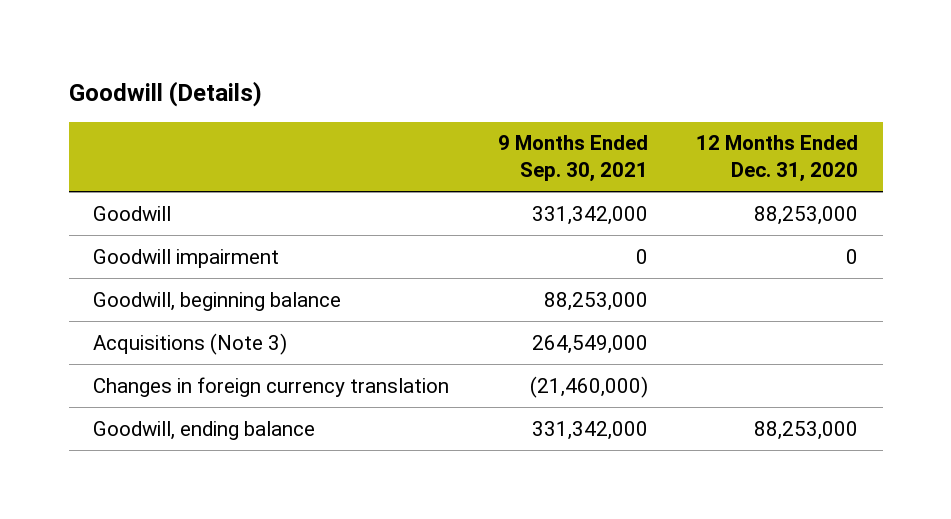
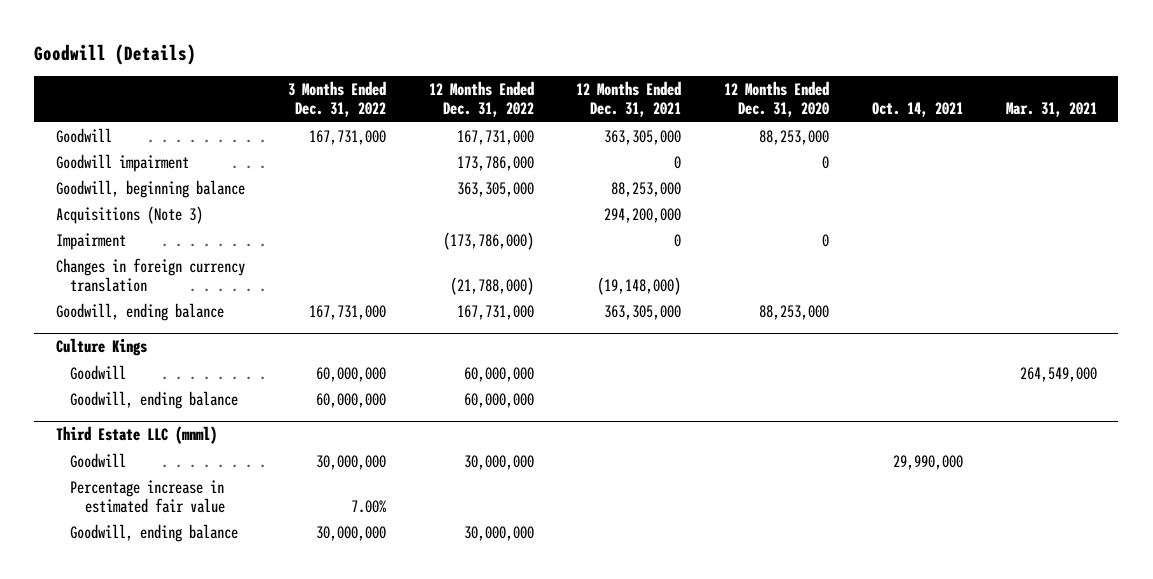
- | 9 Months Ended Sep. 30, 2021 | 12 Months Ended Dec. 31, 2020
+ | 3 Months Ended Dec. 31, 2022 | 12 Months Ended Dec. 31, 2022 | 12 Months Ended Dec. 31, 2021 | 12 Months Ended Dec. 31, 2020 | Oct. 14, 2021 | Mar. 31, 2021
+ Impairment | | (173,786,000) | 0 | 0 | |
+ Culture Kings
+ Goodwill | 60,000,000 | 60,000,000 | | | | 264,549,000
+ Goodwill, ending balance | 60,000,000 | 60,000,000 | | | |
+ Third Estate LLC (mnml)
+ Goodwill | 30,000,000 | 30,000,000 | | | 29,990,000 |
+ Percentage increase in estimated fair value | 7.00% | | | | |
+ Goodwill, ending balance | 30,000,000 | 30,000,000 | | | |

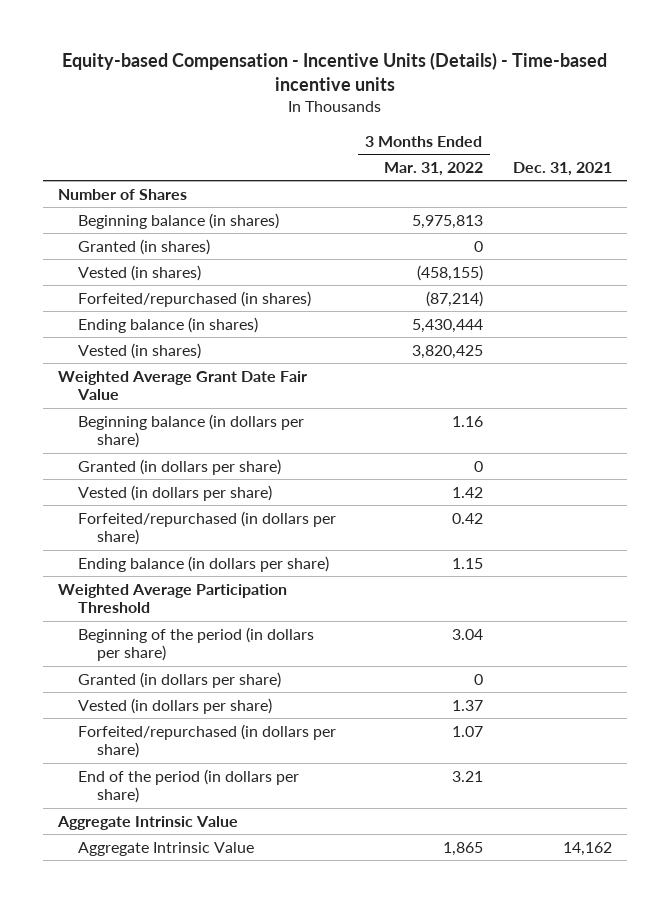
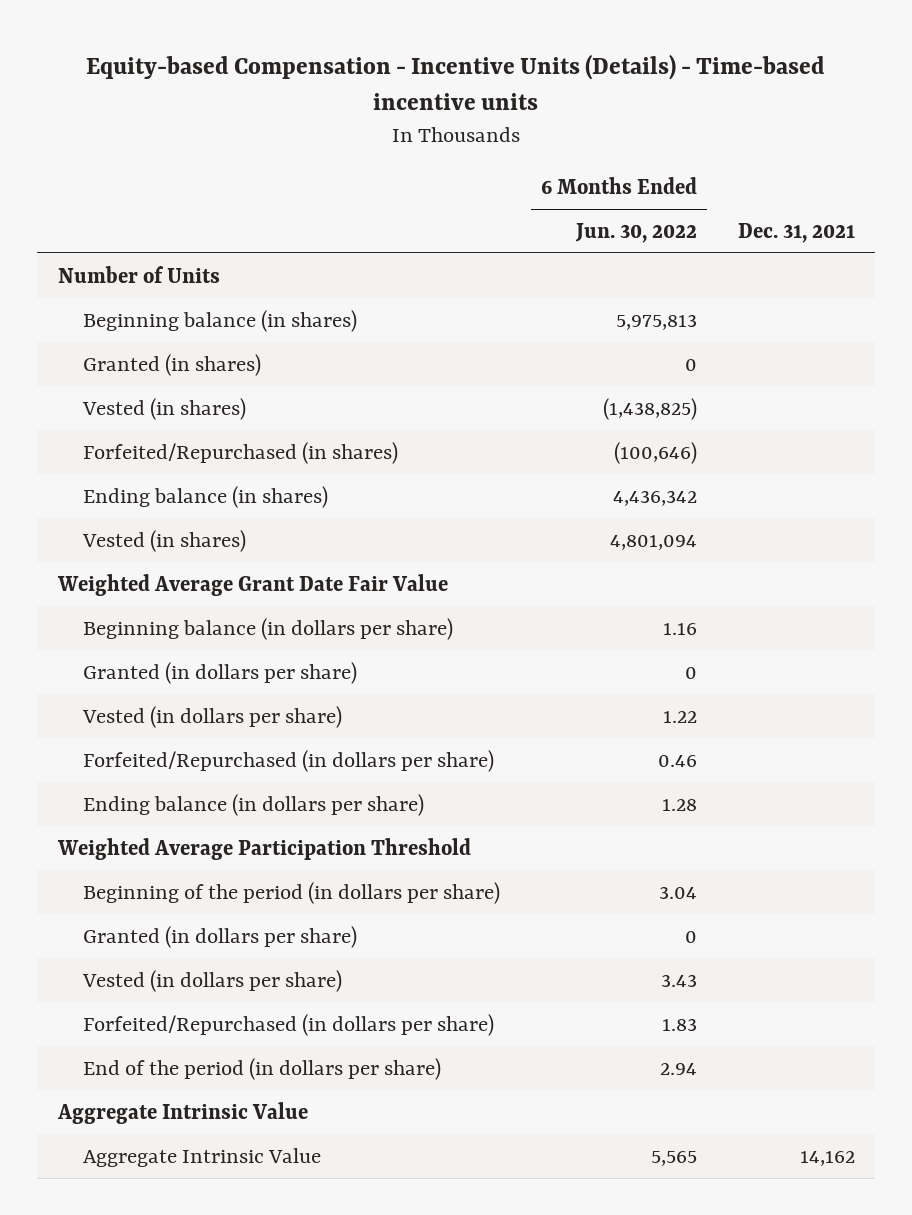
- | 3 Months Ended Mar. 31, 2022 | Dec. 31, 2021
+ | 6 Months Ended Jun. 30, 2022 | Dec. 31, 2021
- Number of Shares
+ Number of Units
- Forfeited/repurchased (in shares) | (87,214) |
+ Forfeited/Repurchased (in shares) | (100,646) |
- Forfeited/repurchased (in dollars per share) | 0.42 |
+ Forfeited/Repurchased (in dollars per share) | 0.46 |
- Forfeited/repurchased (in dollars per share) | 1.07 |
+ Forfeited/Repurchased (in dollars per share) | 1.83 |

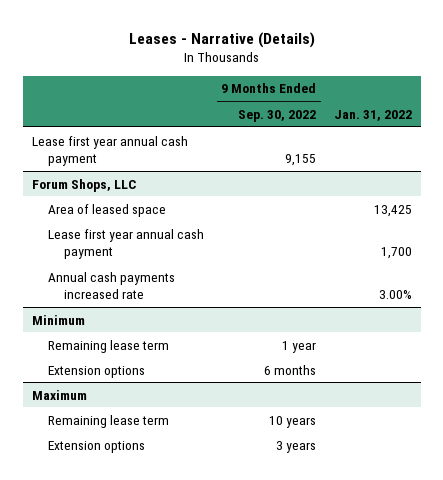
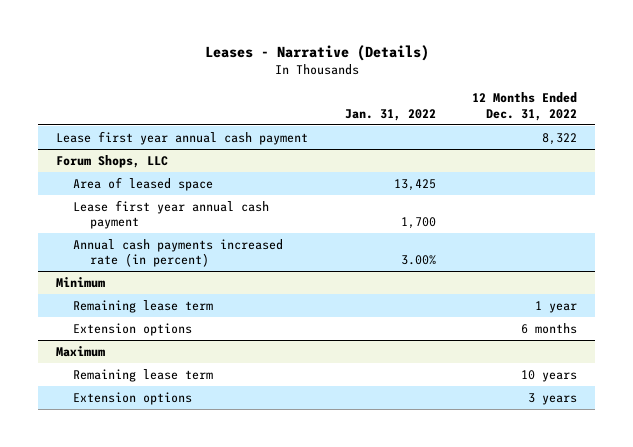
- | 9 Months Ended Sep. 30, 2022 | Jan. 31, 2022
+ | Jan. 31, 2022 | 12 Months Ended Dec. 31, 2022
@ Forum Shops, LLC
- Annual cash payments increased rate | | 3.00%
+ Annual cash payments increased rate (in percent) | 3.00% |

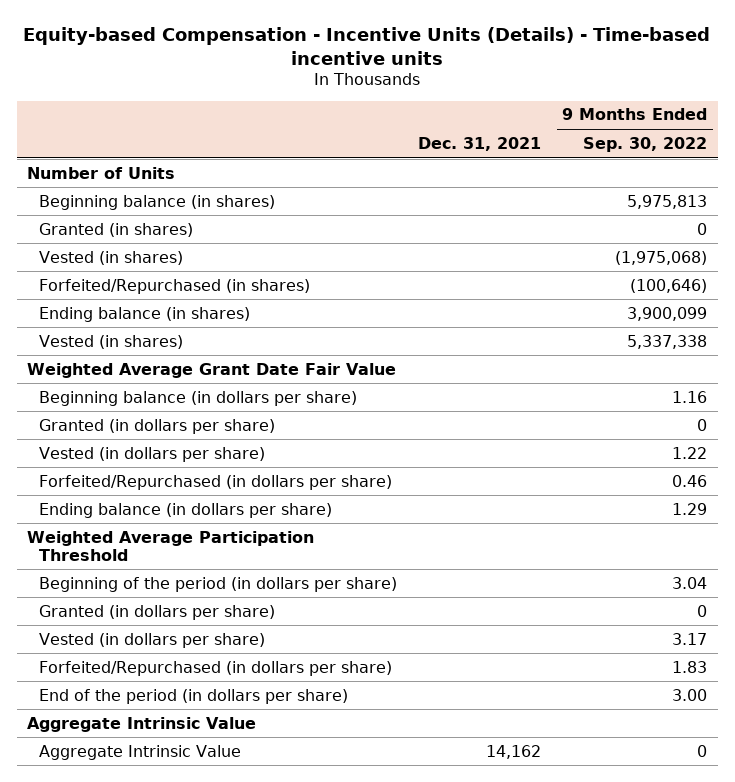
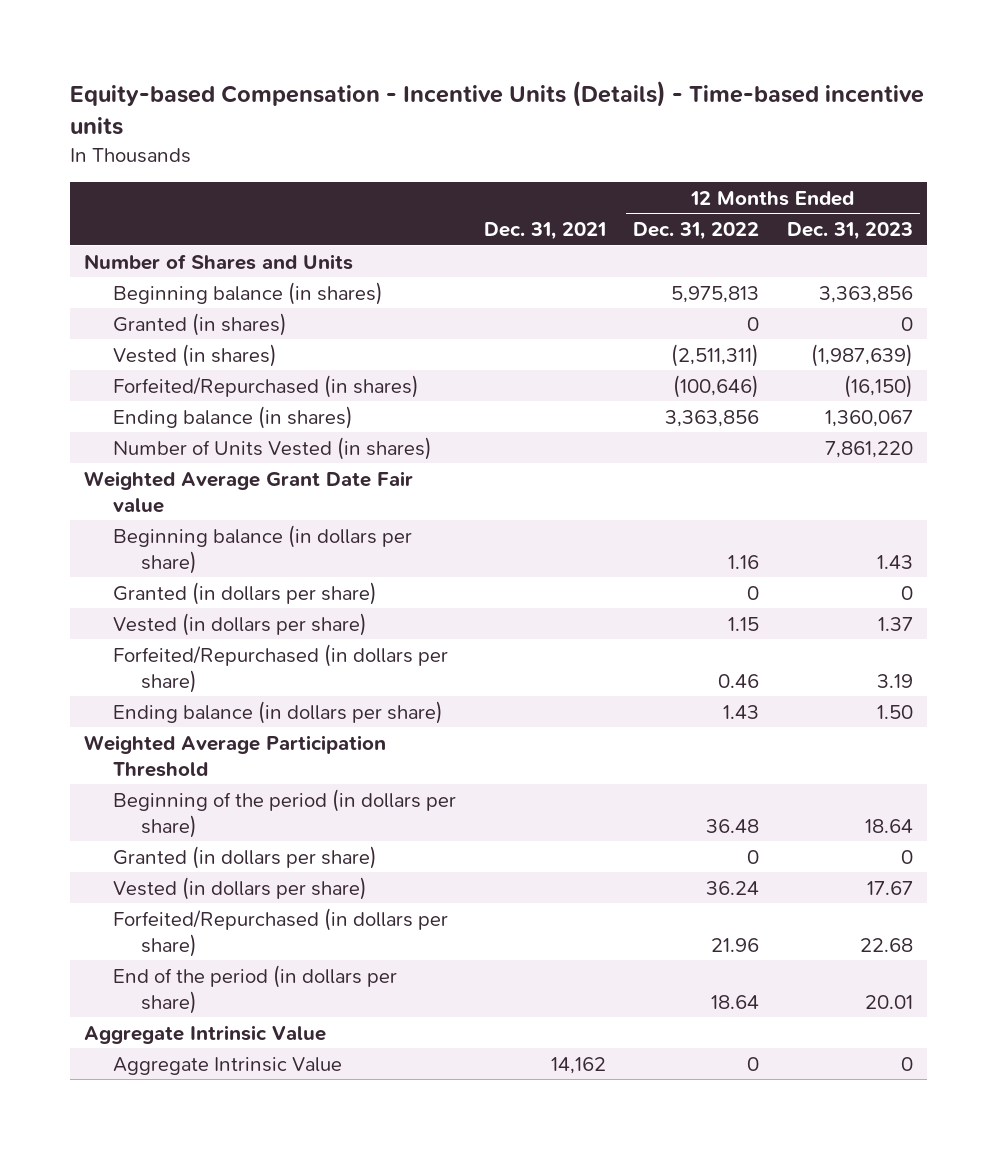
- | Dec. 31, 2021 | 9 Months Ended Sep. 30, 2022
+ | Dec. 31, 2021 | 12 Months Ended Dec. 31, 2022 | 12 Months Ended Dec. 31, 2023
- Number of Units
+ Number of Shares and Units
- Vested (in shares) | | 5,337,338
- Weighted Average Grant Date Fair Value
+ Number of Units Vested (in shares) | | | 7,861,220
+ Weighted Average Grant Date Fair value

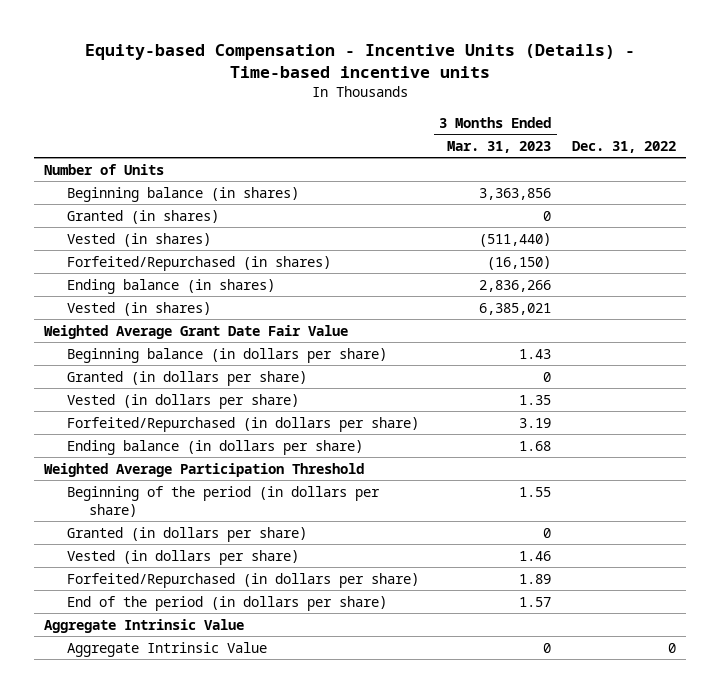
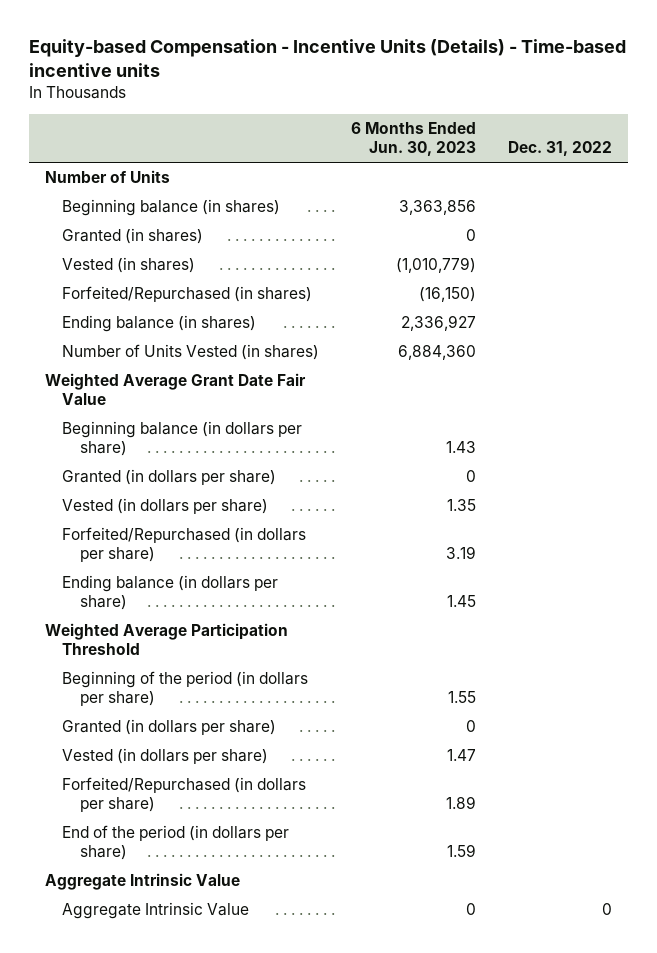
- | 3 Months Ended Mar. 31, 2023 | Dec. 31, 2022
+ | 6 Months Ended Jun. 30, 2023 | Dec. 31, 2022
- Vested (in shares) | 6,385,021 |
+ Number of Units Vested (in shares) | 6,884,360 |

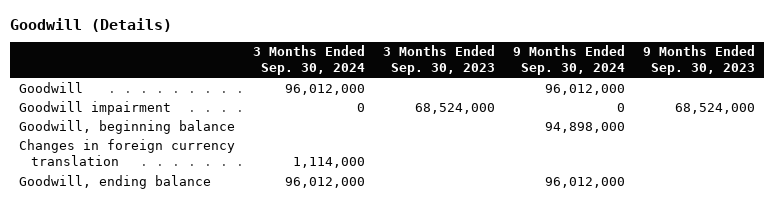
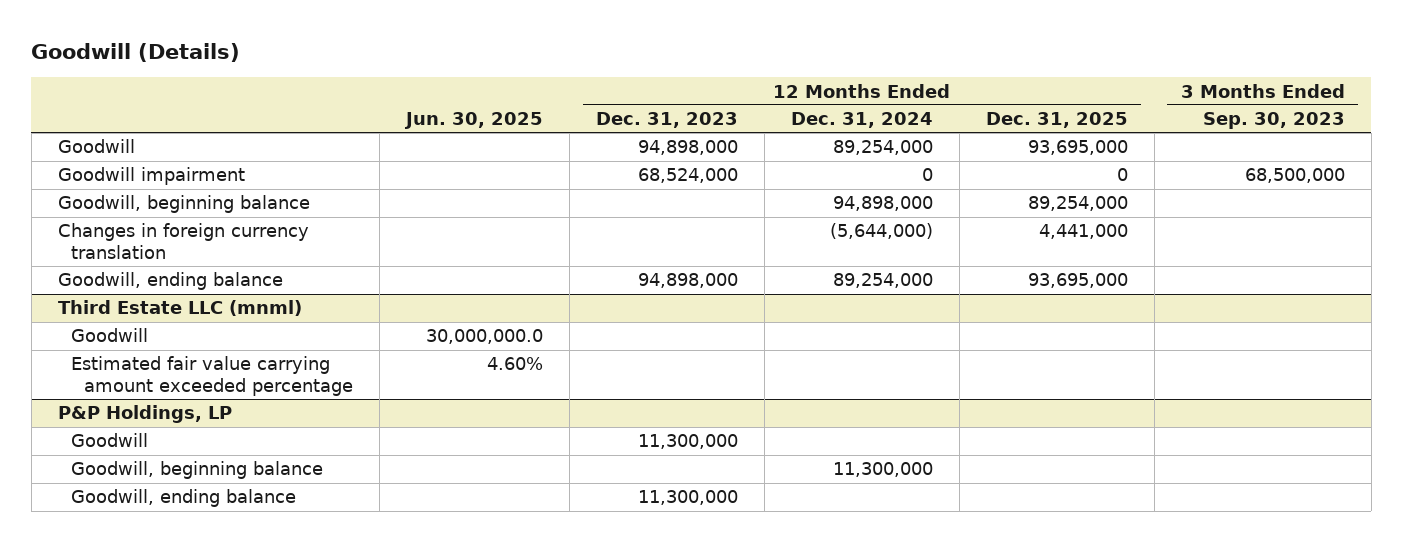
- | 3 Months Ended Sep. 30, 2024 | 3 Months Ended Sep. 30, 2023 | 9 Months Ended Sep. 30, 2024 | 9 Months Ended Sep. 30, 2023
+ | Jun. 30, 2025 | 12 Months Ended Dec. 31, 2023 | 12 Months Ended Dec. 31, 2024 | 12 Months Ended Dec. 31, 2025 | 3 Months Ended Sep. 30, 2023
- Goodwill impairment | 0 | 68,524,000 | 0 | 68,524,000
+ Goodwill impairment | | 68,524,000 | 0 | 0 | 68,500,000
+ Third Estate LLC (mnml)
+ Goodwill | 30,000,000.0 | | | |
+ Estimated fair value carrying amount exceeded percentage | 4.60% | | | |
+ P&P Holdings, LP
+ Goodwill | | 11,300,000 | | |
+ Goodwill, beginning balance | | | 11,300,000 | |
+ Goodwill, ending balance | | 11,300,000 | | |

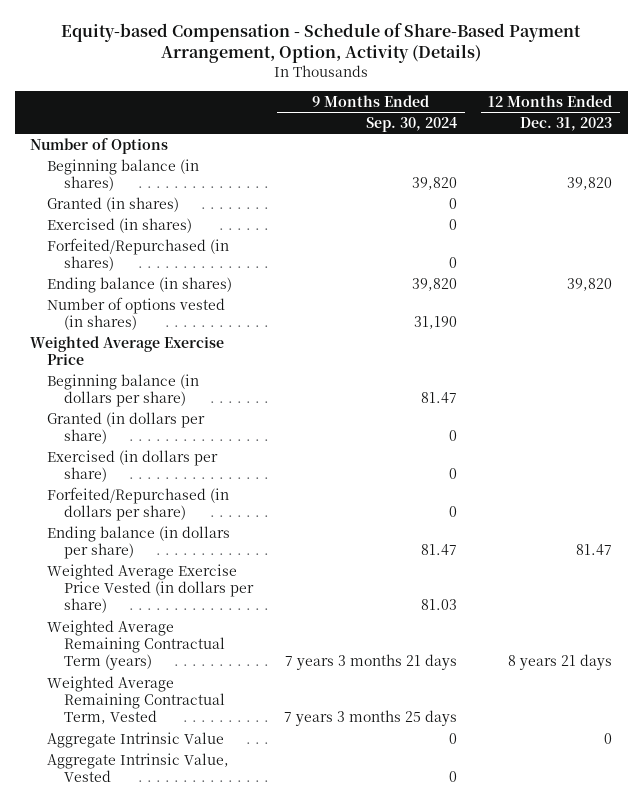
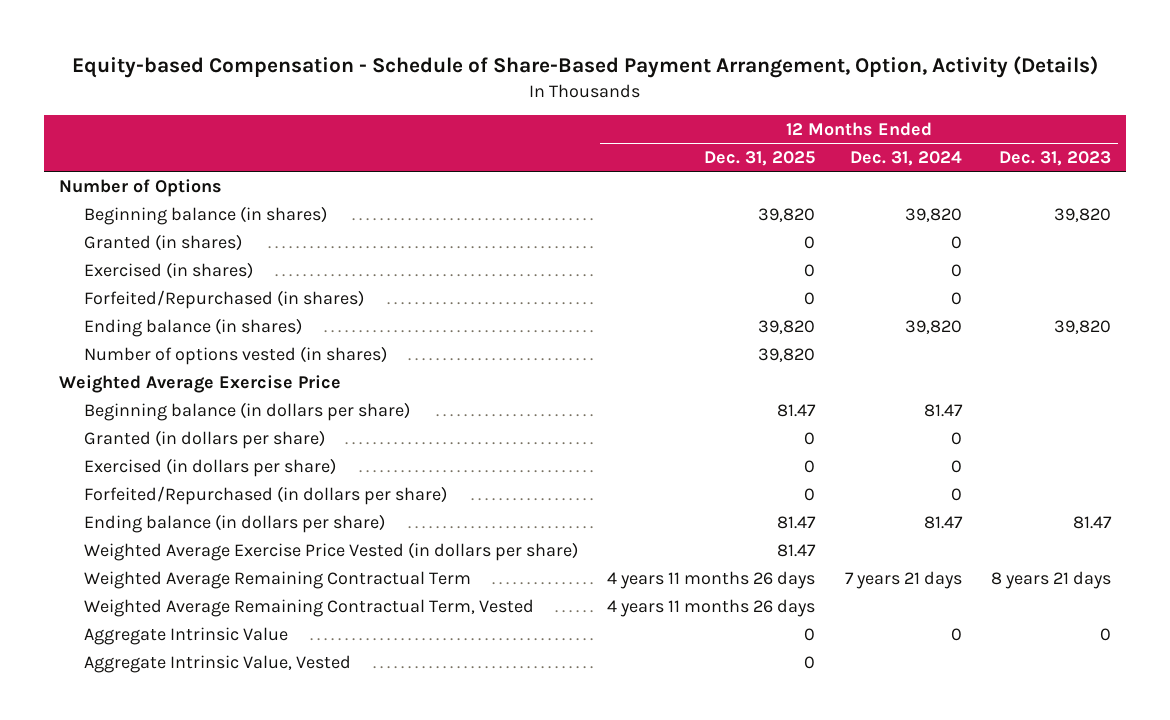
- | 9 Months Ended Sep. 30, 2024 | 12 Months Ended Dec. 31, 2023
+ | 12 Months Ended Dec. 31, 2025 | 12 Months Ended Dec. 31, 2024 | 12 Months Ended Dec. 31, 2023
- Weighted Average Remaining Contractual Term (years) | 7 years 3 months 21 days | 8 years 21 days
+ Weighted Average Remaining Contractual Term | 4 years 11 months 26 days | 7 years 21 days | 8 years 21 days

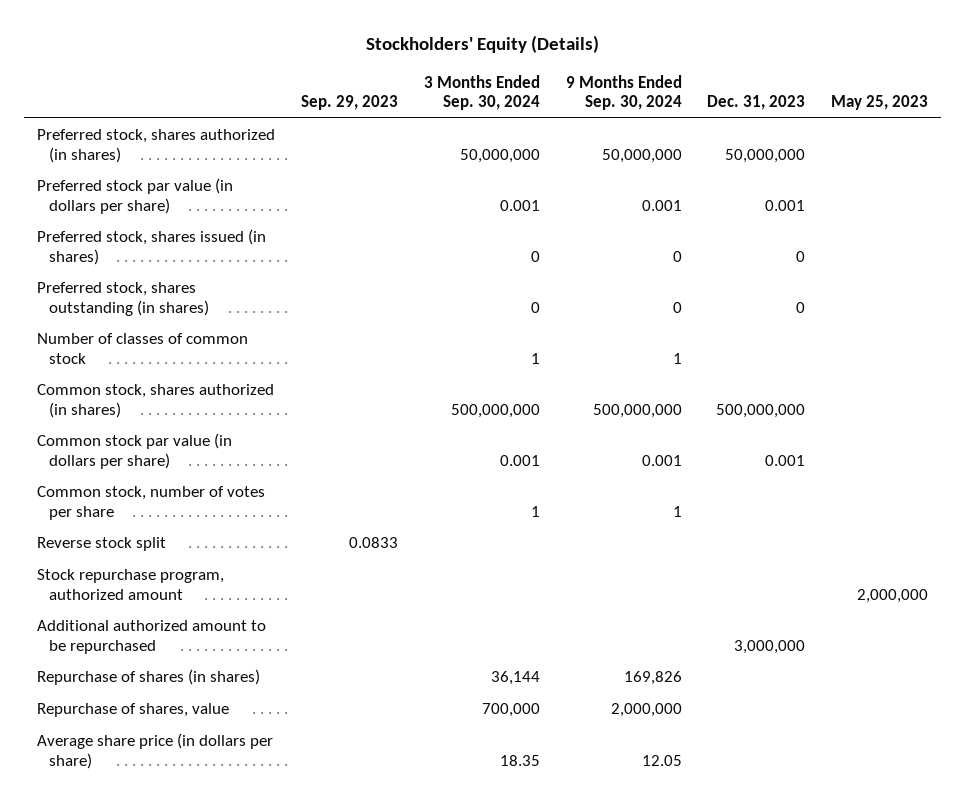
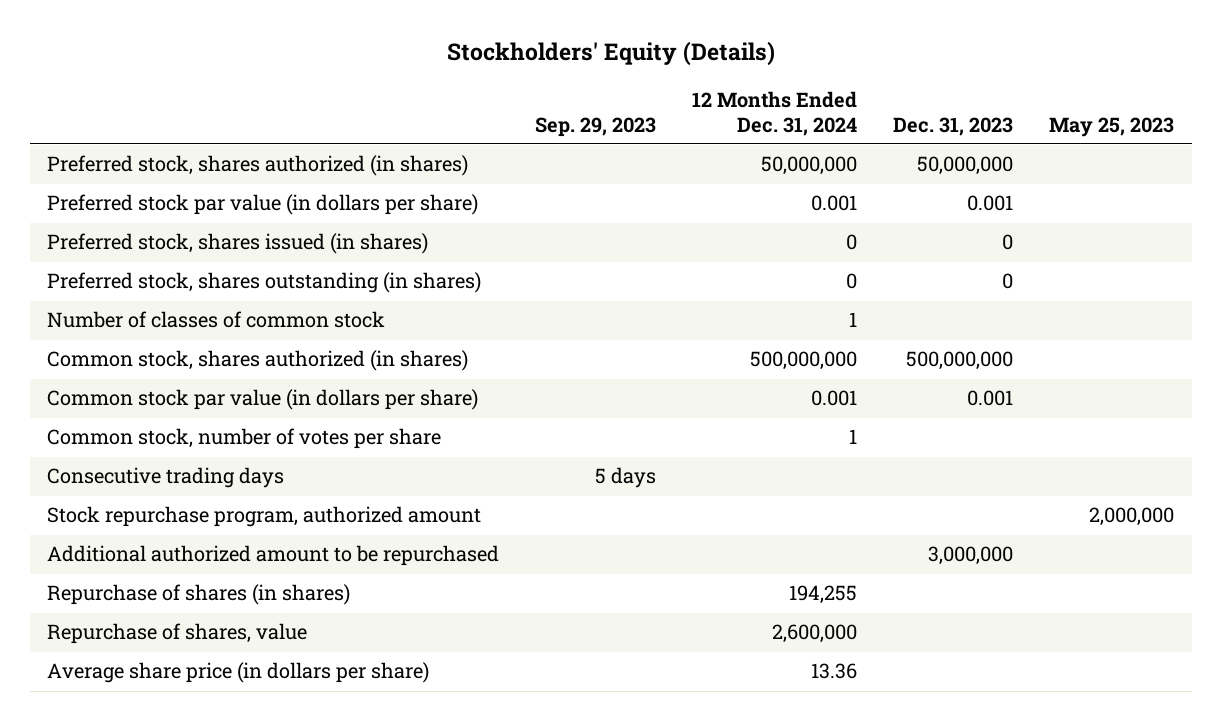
- | Sep. 29, 2023 | 3 Months Ended Sep. 30, 2024 | 9 Months Ended Sep. 30, 2024 | Dec. 31, 2023 | May 25, 2023
+ | Sep. 29, 2023 | 12 Months Ended Dec. 31, 2024 | Dec. 31, 2023 | May 25, 2023
- Reverse stock split | 0.0833 | | | |
+ Consecutive trading days | 5 days | | |

